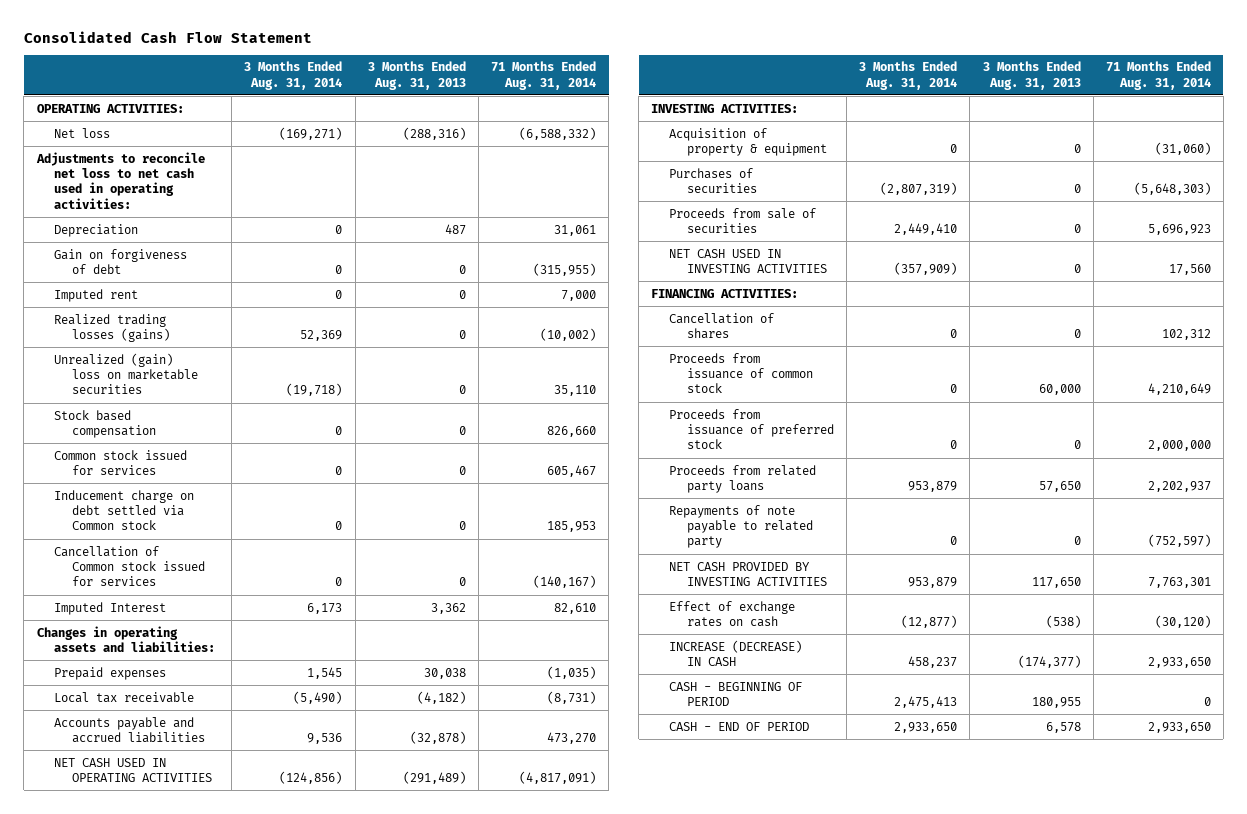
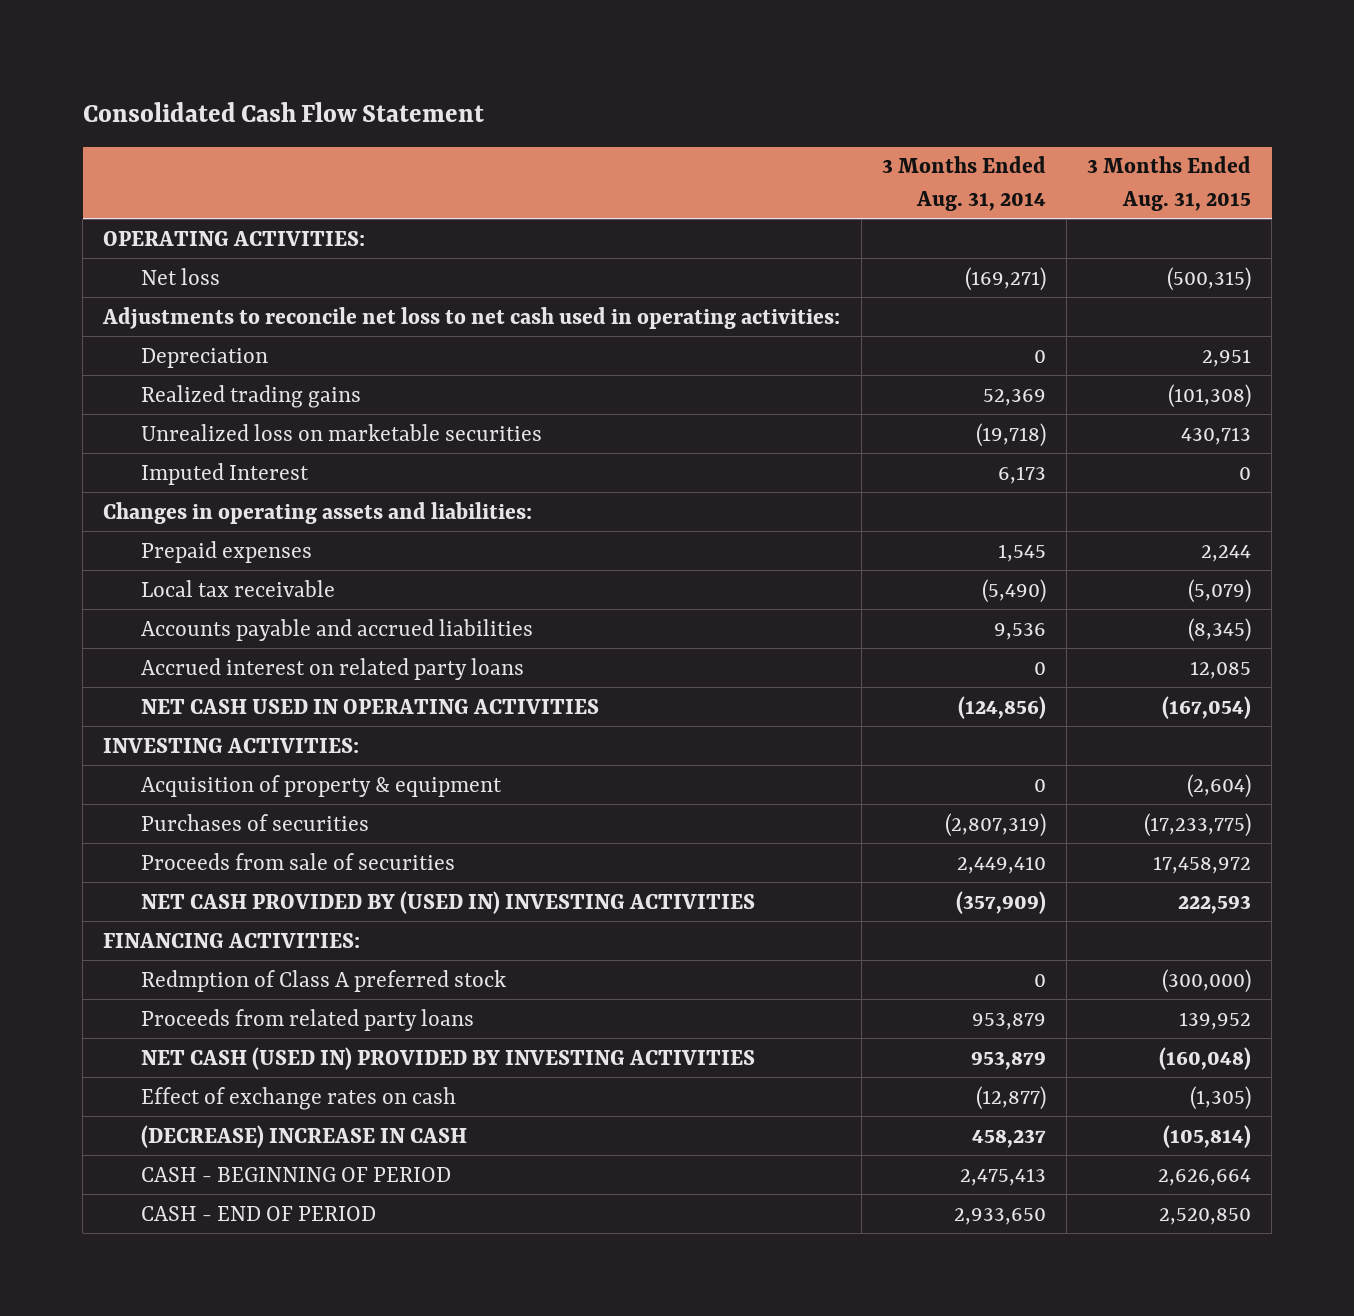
- | 3 Months Ended Aug. 31, 2014 | 3 Months Ended Aug. 31, 2013 | 71 Months Ended Aug. 31, 2014
+ | 3 Months Ended Aug. 31, 2014 | 3 Months Ended Aug. 31, 2015
- Gain on forgiveness of debt | 0 | 0 | (315,955)
- Imputed rent | 0 | 0 | 7,000
- Realized trading losses (gains) | 52,369 | 0 | (10,002)
- Unrealized (gain) loss on marketable securities | (19,718) | 0 | 35,110
- Stock based compensation | 0 | 0 | 826,660
- Common stock issued for services | 0 | 0 | 605,467
- Inducement charge on debt settled via Common stock | 0 | 0 | 185,953
- Cancellation of Common stock issued for services | 0 | 0 | (140,167)
+ Realized trading gains | 52,369 | (101,308)
+ Unrealized loss on marketable securities | (19,718) | 430,713
+ Accrued interest on related party loans | 0 | 12,085
- NET CASH USED IN INVESTING ACTIVITIES | (357,909) | 0 | 17,560
+ NET CASH PROVIDED BY (USED IN) INVESTING ACTIVITIES | (357,909) | 222,593
- Cancellation of shares | 0 | 0 | 102,312
- Proceeds from issuance of common stock | 0 | 60,000 | 4,210,649
- Proceeds from issuance of preferred stock | 0 | 0 | 2,000,000
+ Redmption of Class A preferred stock | 0 | (300,000)
- Repayments of note payable to related party | 0 | 0 | (752,597)
- NET CASH PROVIDED BY INVESTING ACTIVITIES | 953,879 | 117,650 | 7,763,301
+ NET CASH (USED IN) PROVIDED BY INVESTING ACTIVITIES | 953,879 | (160,048)
- INCREASE (DECREASE) IN CASH | 458,237 | (174,377) | 2,933,650
+ (DECREASE) INCREASE IN CASH | 458,237 | (105,814)

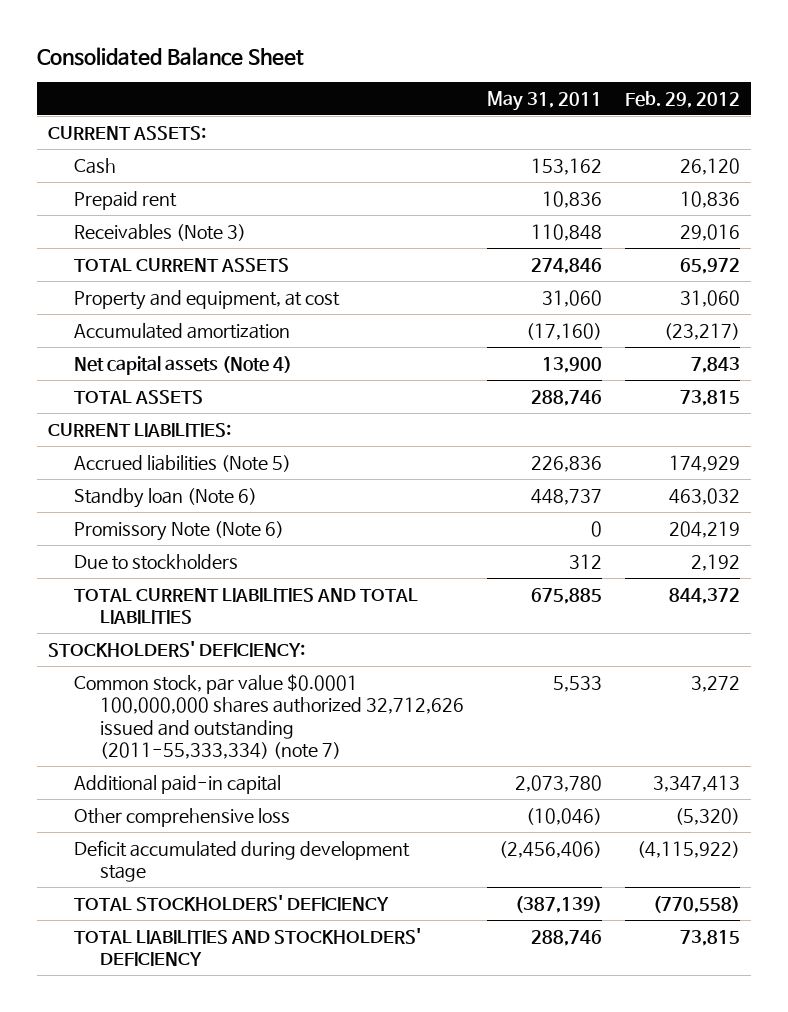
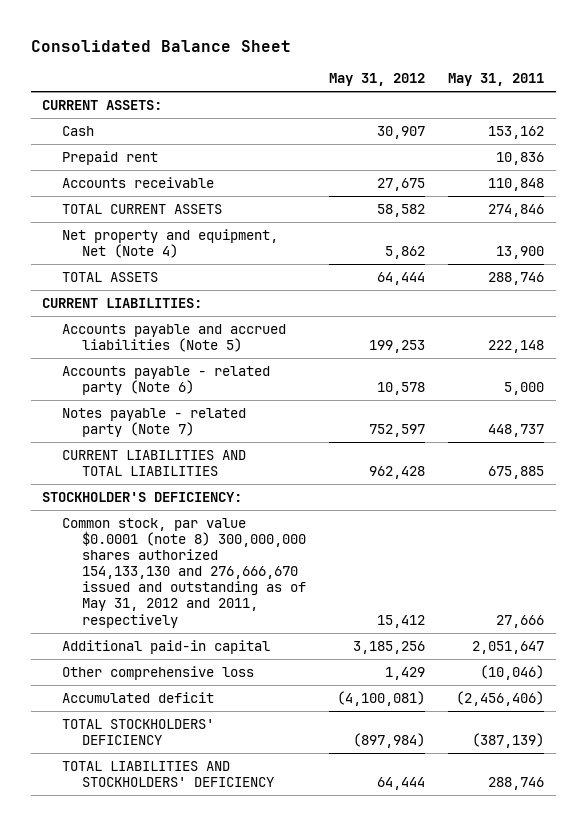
- | May 31, 2011 | Feb. 29, 2012
+ | May 31, 2012 | May 31, 2011
- Receivables (Note 3) | 110,848 | 29,016
+ Accounts receivable | 27,675 | 110,848
- Property and equipment, at cost | 31,060 | 31,060
- Accumulated amortization | (17,160) | (23,217)
- Net capital assets (Note 4) | 13,900 | 7,843
+ Net property and equipment, Net (Note 4) | 5,862 | 13,900
- Accrued liabilities (Note 5) | 226,836 | 174,929
- Standby loan (Note 6) | 448,737 | 463,032
- Promissory Note (Note 6) | 0 | 204,219
- Due to stockholders | 312 | 2,192
- TOTAL CURRENT LIABILITIES AND TOTAL LIABILITIES | 675,885 | 844,372
- STOCKHOLDERS' DEFICIENCY:
- Common stock, par value $0.0001 100,000,000 shares authorized 32,712,626 issued and outstanding (2011-55,333,334) (note 7) | 5,533 | 3,272
- Additional paid-in capital | 2,073,780 | 3,347,413
+ Accounts payable and accrued liabilities (Note 5) | 199,253 | 222,148
+ Accounts payable - related party (Note 6) | 10,578 | 5,000
+ Notes payable - related party (Note 7) | 752,597 | 448,737
+ CURRENT LIABILITIES AND TOTAL LIABILITIES | 962,428 | 675,885
+ STOCKHOLDER'S DEFICIENCY:
+ Common stock, par value $0.0001 (note 8) 300,000,000 shares authorized 154,133,130 and 276,666,670 issued and outstanding as of May 31, 2012 and 2011, respectively | 15,412 | 27,666
+ Additional paid-in capital | 3,185,256 | 2,051,647
- Deficit accumulated during development stage | (2,456,406) | (4,115,922)
+ Accumulated deficit | (4,100,081) | (2,456,406)

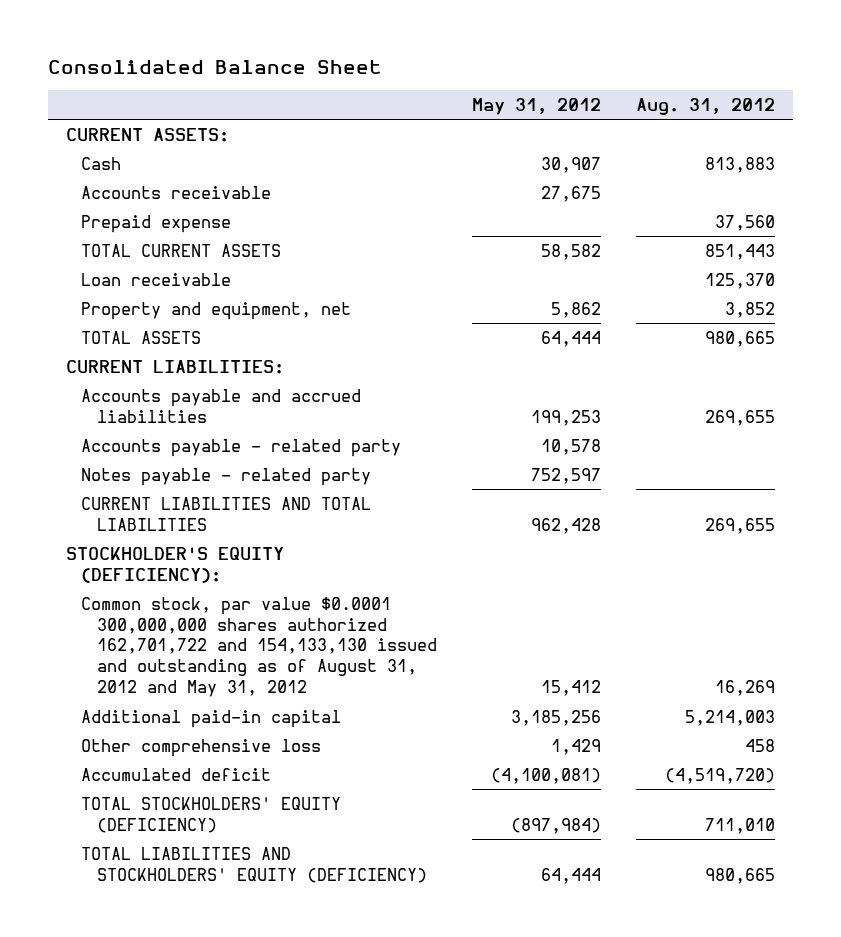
- | May 31, 2012 | May 31, 2011
+ | May 31, 2012 | Aug. 31, 2012
- Prepaid rent | | 10,836
+ Prepaid expense | | 37,560
- Net property and equipment, Net (Note 4) | 5,862 | 13,900
+ Loan receivable | | 125,370
+ Property and equipment, net | 5,862 | 3,852
- Accounts payable and accrued liabilities (Note 5) | 199,253 | 222,148
- Accounts payable - related party (Note 6) | 10,578 | 5,000
- Notes payable - related party (Note 7) | 752,597 | 448,737
+ Accounts payable and accrued liabilities | 199,253 | 269,655
+ Accounts payable - related party | 10,578 |
+ Notes payable - related party | 752,597 |
- STOCKHOLDER'S DEFICIENCY:
- Common stock, par value $0.0001 (note 8) 300,000,000 shares authorized 154,133,130 and 276,666,670 issued and outstanding as of May 31, 2012 and 2011, respectively | 15,412 | 27,666
+ STOCKHOLDER'S EQUITY (DEFICIENCY):
+ Common stock, par value $0.0001 300,000,000 shares authorized 162,701,722 and 154,133,130 issued and outstanding as of August 31, 2012 and May 31, 2012 | 15,412 | 16,269
- TOTAL STOCKHOLDERS' DEFICIENCY | (897,984) | (387,139)
- TOTAL LIABILITIES AND STOCKHOLDERS' DEFICIENCY | 64,444 | 288,746
+ TOTAL STOCKHOLDERS' EQUITY (DEFICIENCY) | (897,984) | 711,010
+ TOTAL LIABILITIES AND STOCKHOLDERS' EQUITY (DEFICIENCY) | 64,444 | 980,665

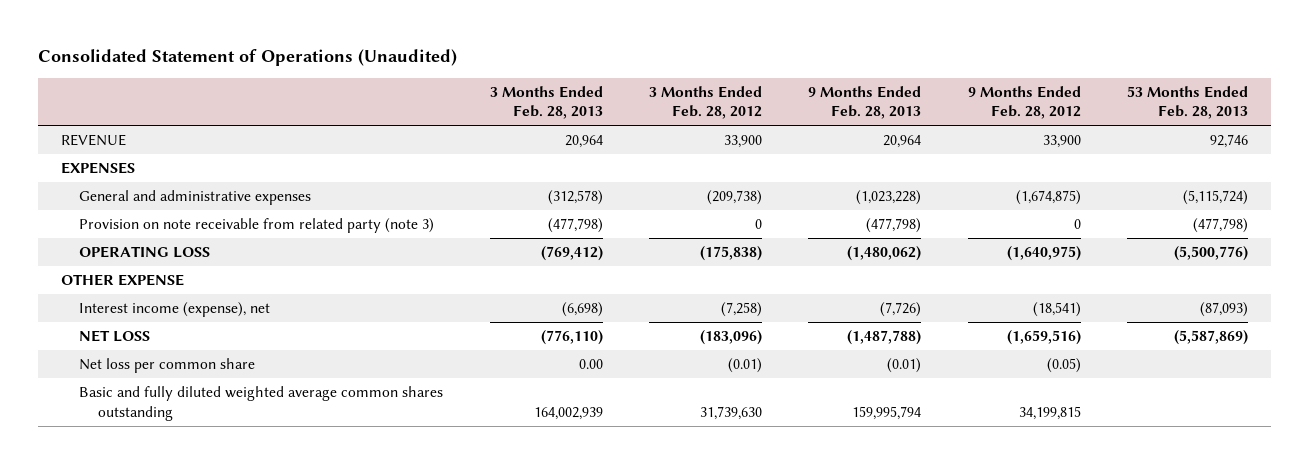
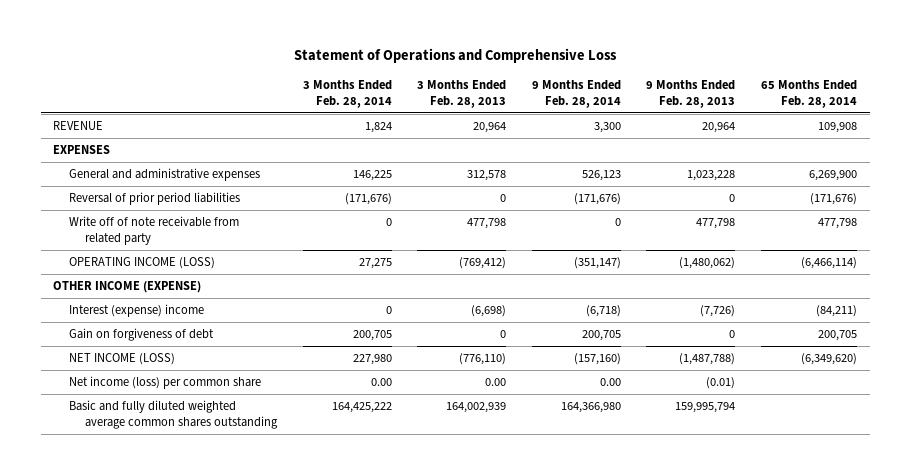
- Consolidated Statement of Operations (Unaudited)
+ Statement of Operations and Comprehensive Loss
- | 3 Months Ended Feb. 28, 2013 | 3 Months Ended Feb. 28, 2012 | 9 Months Ended Feb. 28, 2013 | 9 Months Ended Feb. 28, 2012 | 53 Months Ended Feb. 28, 2013
+ | 3 Months Ended Feb. 28, 2014 | 3 Months Ended Feb. 28, 2013 | 9 Months Ended Feb. 28, 2014 | 9 Months Ended Feb. 28, 2013 | 65 Months Ended Feb. 28, 2014
- General and administrative expenses | (312,578) | (209,738) | (1,023,228) | (1,674,875) | (5,115,724)
- Provision on note receivable from related party (note 3) | (477,798) | 0 | (477,798) | 0 | (477,798)
- OPERATING LOSS | (769,412) | (175,838) | (1,480,062) | (1,640,975) | (5,500,776)
- OTHER EXPENSE
- Interest income (expense), net | (6,698) | (7,258) | (7,726) | (18,541) | (87,093)
- NET LOSS | (776,110) | (183,096) | (1,487,788) | (1,659,516) | (5,587,869)
- Net loss per common share | 0.00 | (0.01) | (0.01) | (0.05) |
+ General and administrative expenses | 146,225 | 312,578 | 526,123 | 1,023,228 | 6,269,900
+ Reversal of prior period liabilities | (171,676) | 0 | (171,676) | 0 | (171,676)
+ Write off of note receivable from related party | 0 | 477,798 | 0 | 477,798 | 477,798
+ OPERATING INCOME (LOSS) | 27,275 | (769,412) | (351,147) | (1,480,062) | (6,466,114)
+ OTHER INCOME (EXPENSE)
+ Interest (expense) income | 0 | (6,698) | (6,718) | (7,726) | (84,211)
+ Gain on forgiveness of debt | 200,705 | 0 | 200,705 | 0 | 200,705
+ NET INCOME (LOSS) | 227,980 | (776,110) | (157,160) | (1,487,788) | (6,349,620)
+ Net income (loss) per common share | 0.00 | 0.00 | 0.00 | (0.01) |

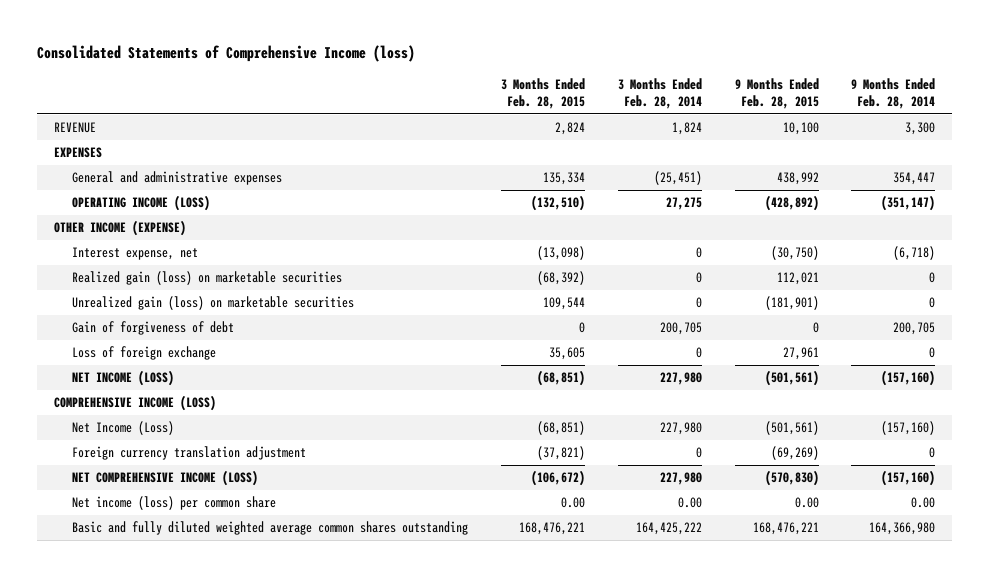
- Statement of Operations and Comprehensive Loss
+ Consolidated Statements of Comprehensive Income (loss)
- | 3 Months Ended Feb. 28, 2014 | 3 Months Ended Feb. 28, 2013 | 9 Months Ended Feb. 28, 2014 | 9 Months Ended Feb. 28, 2013 | 65 Months Ended Feb. 28, 2014
+ | 3 Months Ended Feb. 28, 2015 | 3 Months Ended Feb. 28, 2014 | 9 Months Ended Feb. 28, 2015 | 9 Months Ended Feb. 28, 2014
- General and administrative expenses | 146,225 | 312,578 | 526,123 | 1,023,228 | 6,269,900
- Reversal of prior period liabilities | (171,676) | 0 | (171,676) | 0 | (171,676)
- Write off of note receivable from related party | 0 | 477,798 | 0 | 477,798 | 477,798
+ General and administrative expenses | 135,334 | (25,451) | 438,992 | 354,447
- Interest (expense) income | 0 | (6,698) | (6,718) | (7,726) | (84,211)
- Gain on forgiveness of debt | 200,705 | 0 | 200,705 | 0 | 200,705
+ Interest expense, net | (13,098) | 0 | (30,750) | (6,718)
+ Realized gain (loss) on marketable securities | (68,392) | 0 | 112,021 | 0
+ Unrealized gain (loss) on marketable securities | 109,544 | 0 | (181,901) | 0
+ Gain of forgiveness of debt | 0 | 200,705 | 0 | 200,705
+ Loss of foreign exchange | 35,605 | 0 | 27,961 | 0
+ COMPREHENSIVE INCOME (LOSS)
+ Net Income (Loss) | (68,851) | 227,980 | (501,561) | (157,160)
+ Foreign currency translation adjustment | (37,821) | 0 | (69,269) | 0
+ NET COMPREHENSIVE INCOME (LOSS) | (106,672) | 227,980 | (570,830) | (157,160)

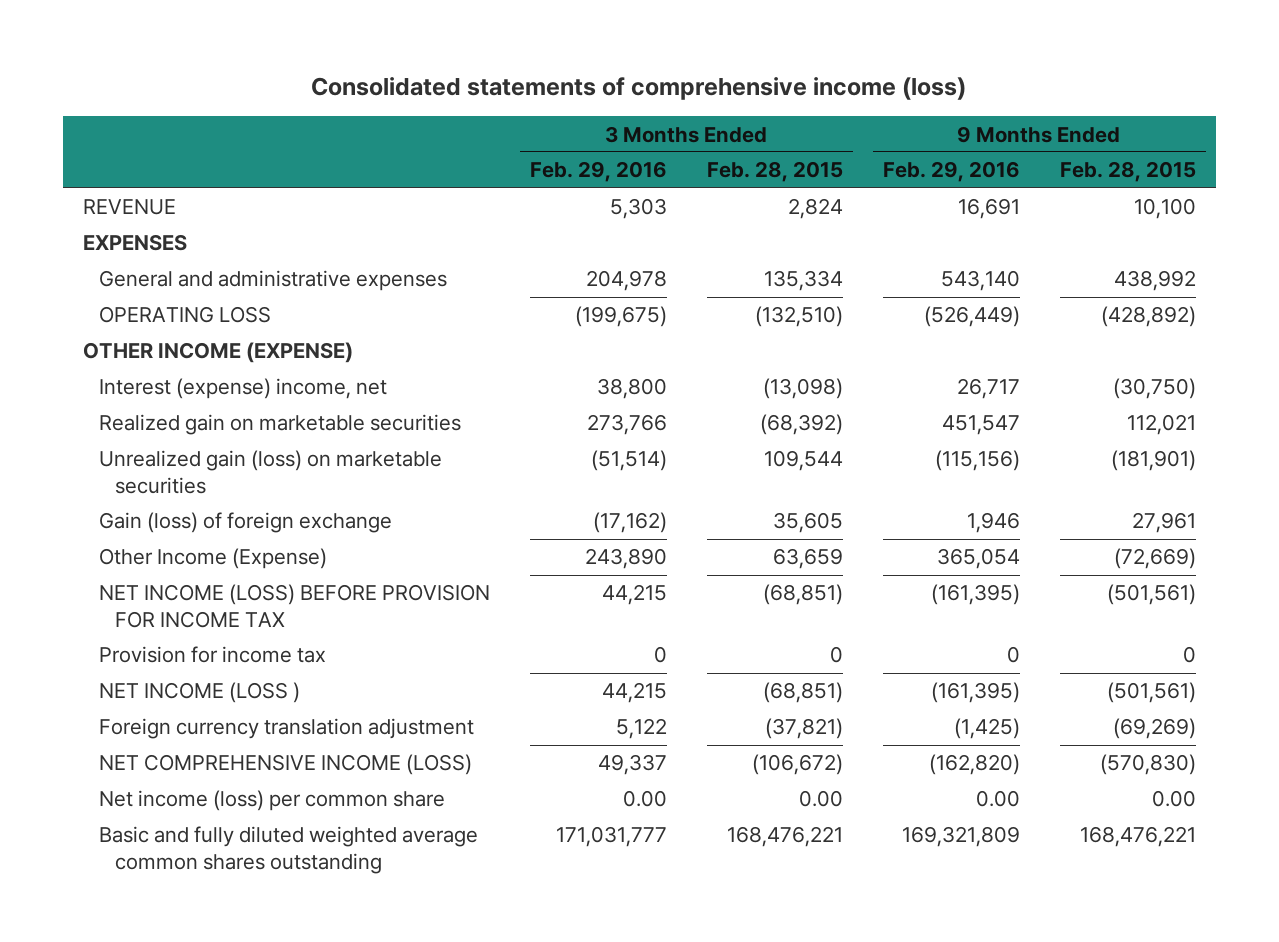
- Consolidated Statements of Comprehensive Income (loss)
+ Consolidated statements of comprehensive income (loss)
- | 3 Months Ended Feb. 28, 2015 | 3 Months Ended Feb. 28, 2014 | 9 Months Ended Feb. 28, 2015 | 9 Months Ended Feb. 28, 2014
+ | 3 Months Ended Feb. 29, 2016 | 3 Months Ended Feb. 28, 2015 | 9 Months Ended Feb. 29, 2016 | 9 Months Ended Feb. 28, 2015
- OPERATING INCOME (LOSS) | (132,510) | 27,275 | (428,892) | (351,147)
+ OPERATING LOSS | (199,675) | (132,510) | (526,449) | (428,892)
- Interest expense, net | (13,098) | 0 | (30,750) | (6,718)
- Realized gain (loss) on marketable securities | (68,392) | 0 | 112,021 | 0
+ Interest (expense) income, net | 38,800 | (13,098) | 26,717 | (30,750)
+ Realized gain on marketable securities | 273,766 | (68,392) | 451,547 | 112,021
- Gain of forgiveness of debt | 0 | 200,705 | 0 | 200,705
- Loss of foreign exchange | 35,605 | 0 | 27,961 | 0
- NET INCOME (LOSS) | (68,851) | 227,980 | (501,561) | (157,160)
- COMPREHENSIVE INCOME (LOSS)
- Net Income (Loss) | (68,851) | 227,980 | (501,561) | (157,160)
+ Gain (loss) of foreign exchange | (17,162) | 35,605 | 1,946 | 27,961
+ Other Income (Expense) | 243,890 | 63,659 | 365,054 | (72,669)
+ NET INCOME (LOSS) BEFORE PROVISION FOR INCOME TAX | 44,215 | (68,851) | (161,395) | (501,561)
+ Provision for income tax | 0 | 0 | 0 | 0
+ NET INCOME (LOSS ) | 44,215 | (68,851) | (161,395) | (501,561)

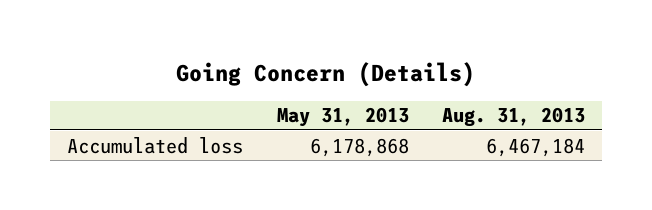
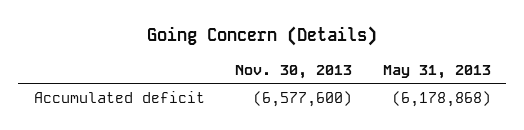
- | May 31, 2013 | Aug. 31, 2013
+ | Nov. 30, 2013 | May 31, 2013
- Accumulated loss | 6,178,868 | 6,467,184
+ Accumulated deficit | (6,577,600) | (6,178,868)

